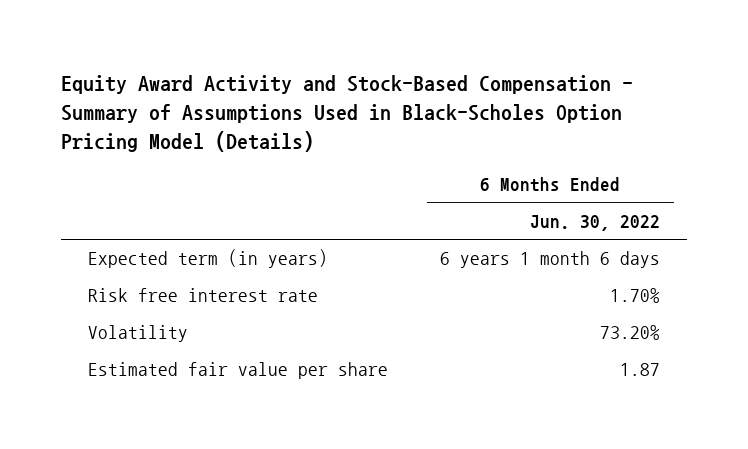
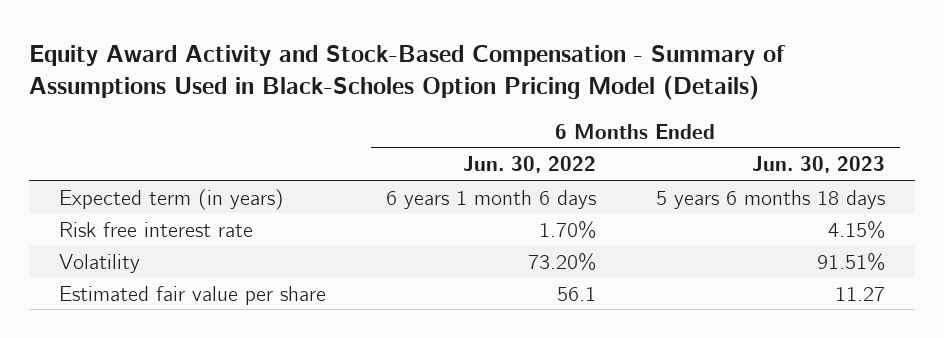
- | 6 Months Ended Jun. 30, 2022
+ | 6 Months Ended Jun. 30, 2022 | 6 Months Ended Jun. 30, 2023
- Estimated fair value per share | 1.87
+ Estimated fair value per share | 56.1 | 11.27

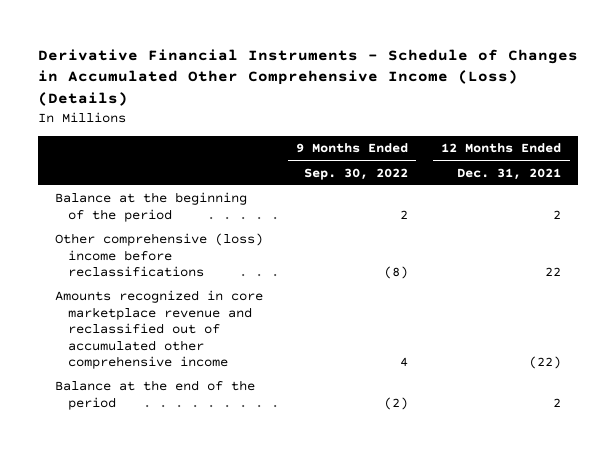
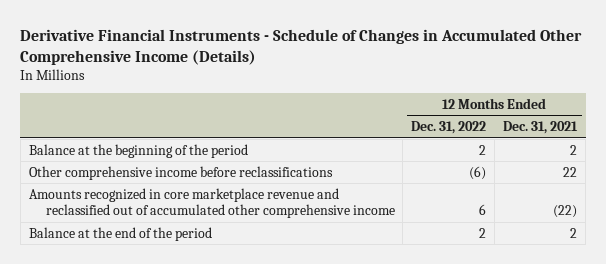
- Derivative Financial Instruments - Schedule of Changes in Accumulated Other Comprehensive Income (Loss) (Details)
+ Derivative Financial Instruments - Schedule of Changes in Accumulated Other Comprehensive Income (Details)
- | 9 Months Ended Sep. 30, 2022 | 12 Months Ended Dec. 31, 2021
+ | 12 Months Ended Dec. 31, 2022 | 12 Months Ended Dec. 31, 2021
- Other comprehensive (loss) income before reclassifications | (8) | 22
+ Other comprehensive income before reclassifications | (6) | 22

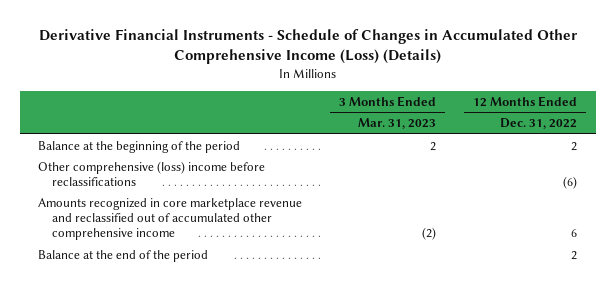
- Derivative Financial Instruments - Schedule of Changes in Accumulated Other Comprehensive Income (Details)
+ Derivative Financial Instruments - Schedule of Changes in Accumulated Other Comprehensive Income (Loss) (Details)
- | 12 Months Ended Dec. 31, 2022 | 12 Months Ended Dec. 31, 2021
+ | 3 Months Ended Mar. 31, 2023 | 12 Months Ended Dec. 31, 2022
- Other comprehensive income before reclassifications | (6) | 22
+ Other comprehensive (loss) income before reclassifications | | (6)

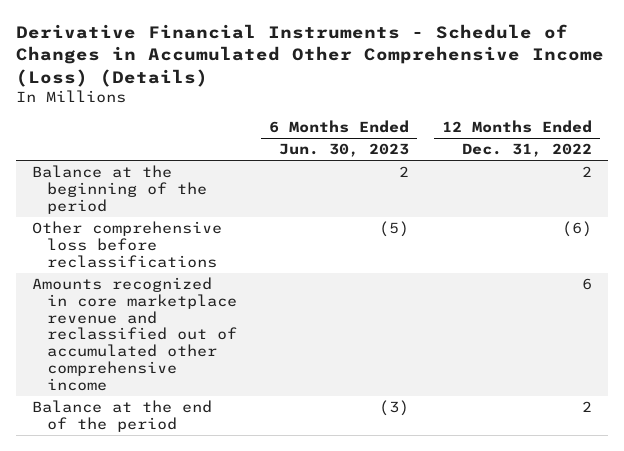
- | 3 Months Ended Mar. 31, 2023 | 12 Months Ended Dec. 31, 2022
+ | 6 Months Ended Jun. 30, 2023 | 12 Months Ended Dec. 31, 2022
- Other comprehensive (loss) income before reclassifications | | (6)
+ Other comprehensive loss before reclassifications | (5) | (6)

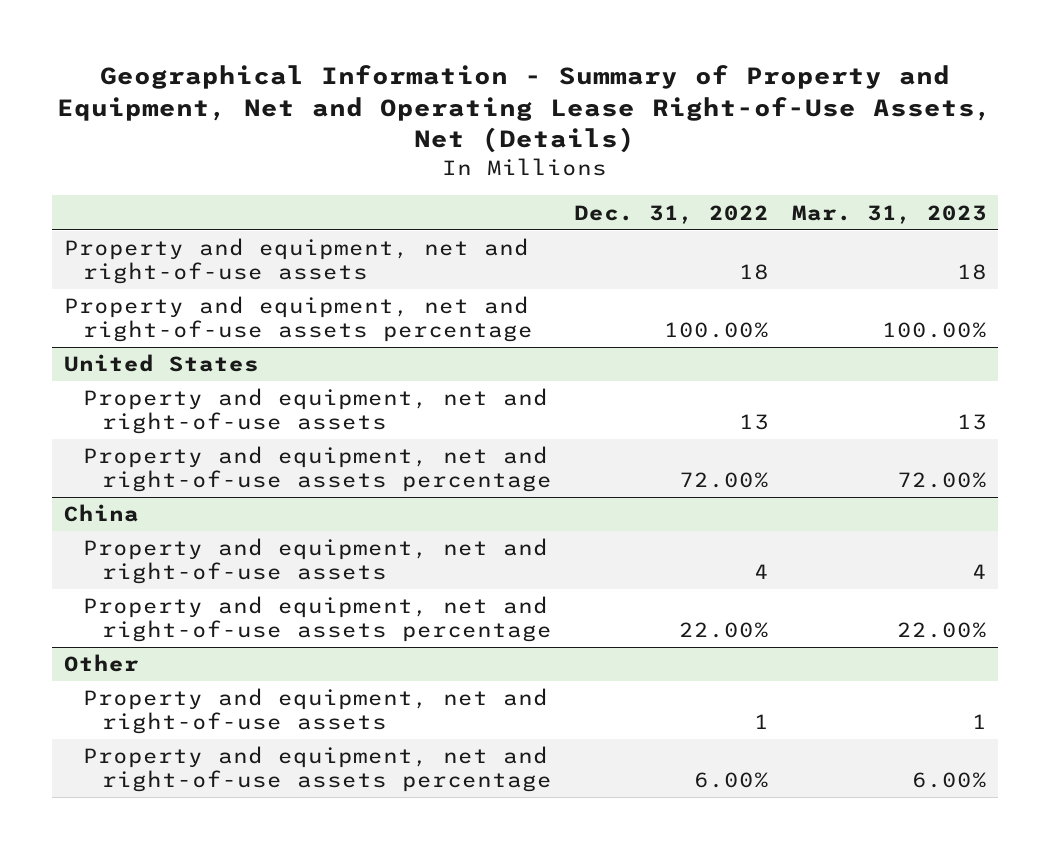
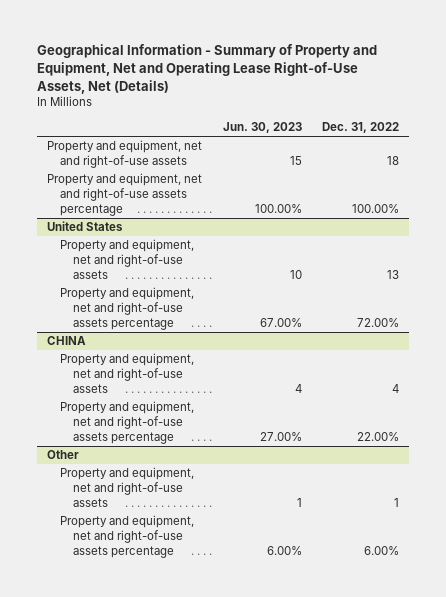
- | Dec. 31, 2022 | Mar. 31, 2023
+ | Jun. 30, 2023 | Dec. 31, 2022
- China
+ CHINA

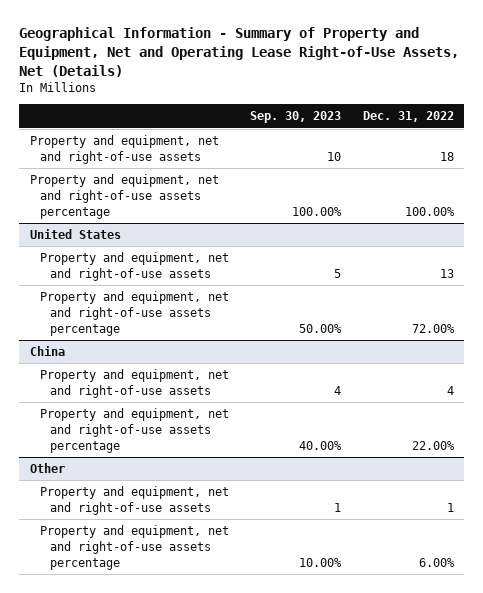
- | Jun. 30, 2023 | Dec. 31, 2022
+ | Sep. 30, 2023 | Dec. 31, 2022
- CHINA
+ China

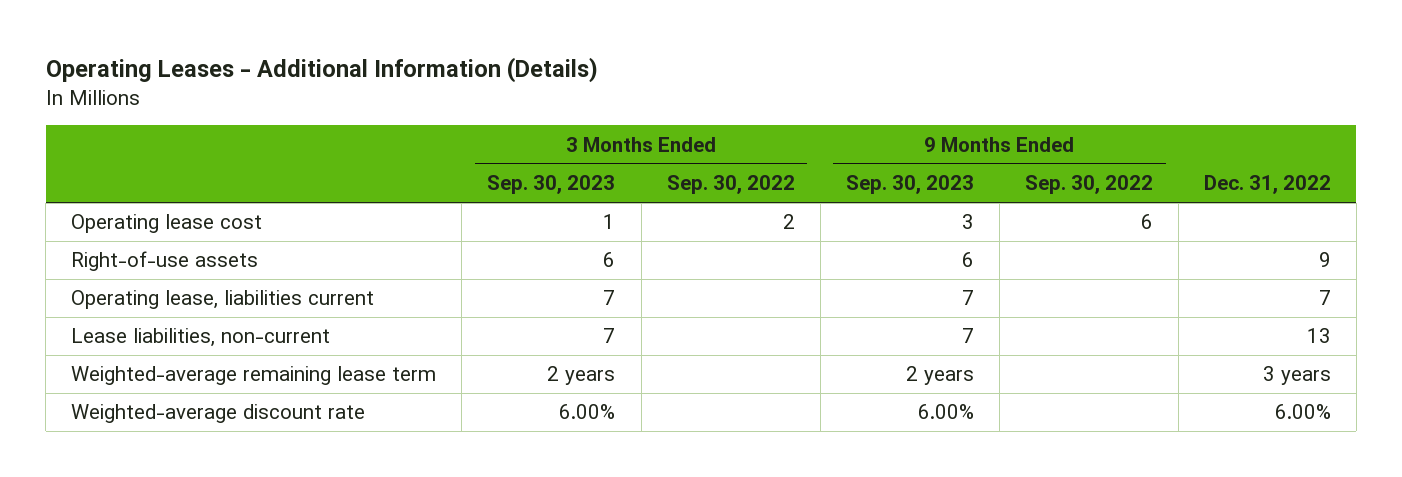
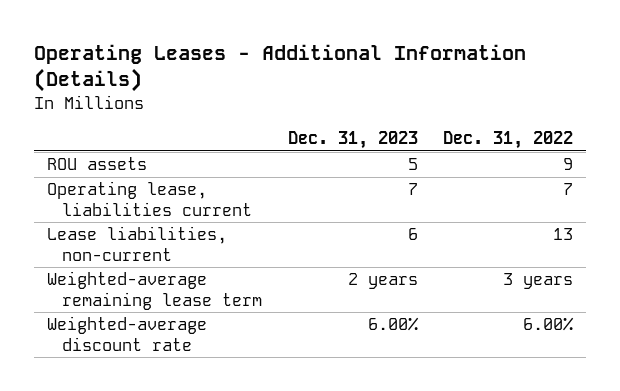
- | 3 Months Ended Sep. 30, 2023 | 3 Months Ended Sep. 30, 2022 | 9 Months Ended Sep. 30, 2023 | 9 Months Ended Sep. 30, 2022 | Dec. 31, 2022
+ | Dec. 31, 2023 | Dec. 31, 2022
- Operating lease cost | 1 | 2 | 3 | 6 |
- Right-of-use assets | 6 | | 6 | | 9
+ ROU assets | 5 | 9

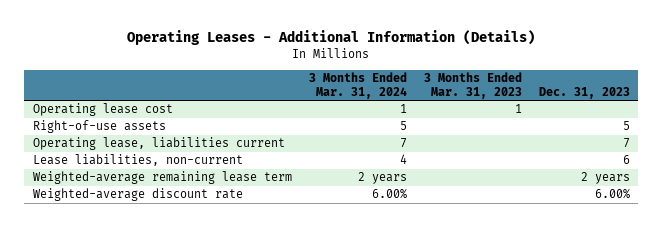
- | Dec. 31, 2023 | Dec. 31, 2022
+ | 3 Months Ended Mar. 31, 2024 | 3 Months Ended Mar. 31, 2023 | Dec. 31, 2023
- ROU assets | 5 | 9
+ Operating lease cost | 1 | 1 |
+ Right-of-use assets | 5 | | 5

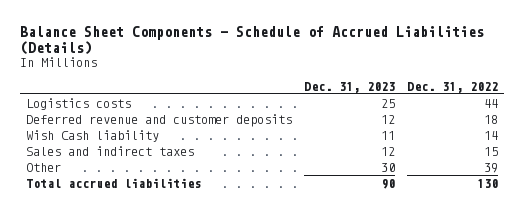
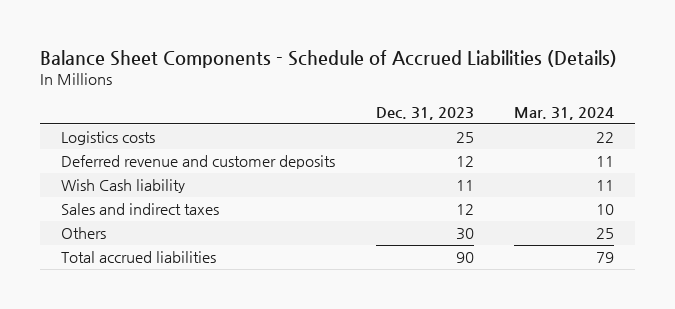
- | Dec. 31, 2023 | Dec. 31, 2022
+ | Dec. 31, 2023 | Mar. 31, 2024
- Other | 30 | 39
+ Others | 30 | 25

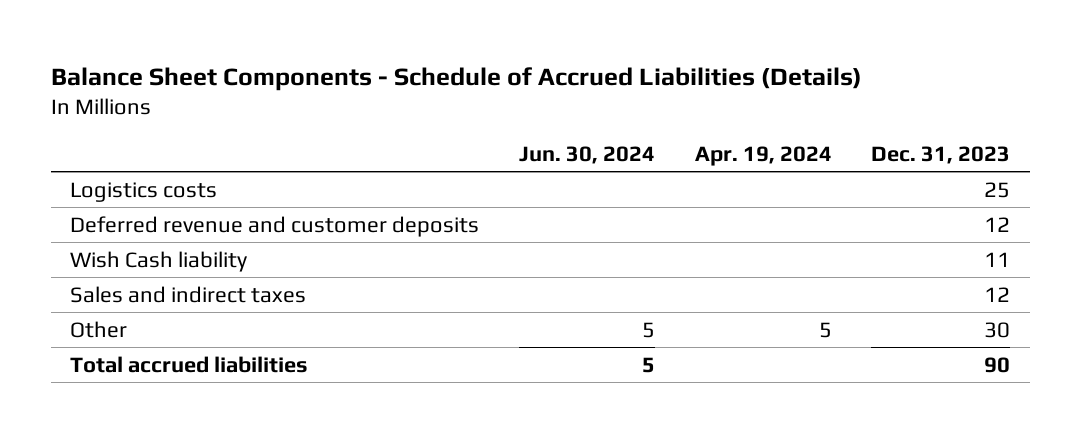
- | Dec. 31, 2023 | Mar. 31, 2024
+ | Jun. 30, 2024 | Apr. 19, 2024 | Dec. 31, 2023
- Others | 30 | 25
+ Other | 5 | 5 | 30

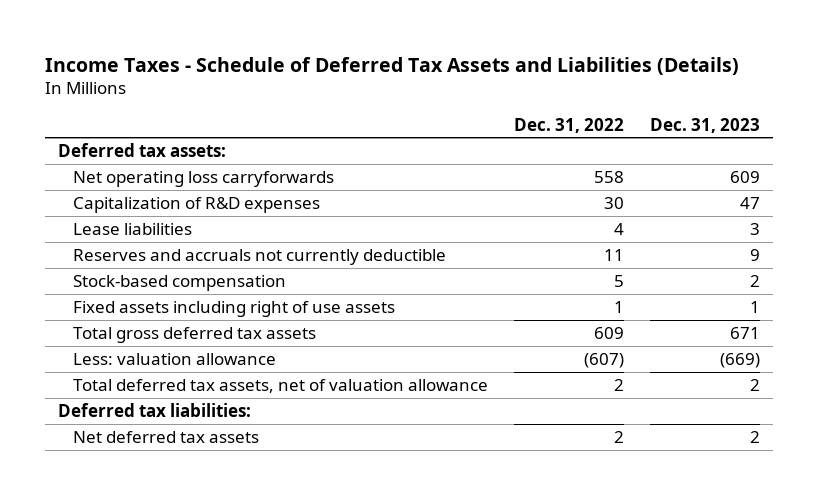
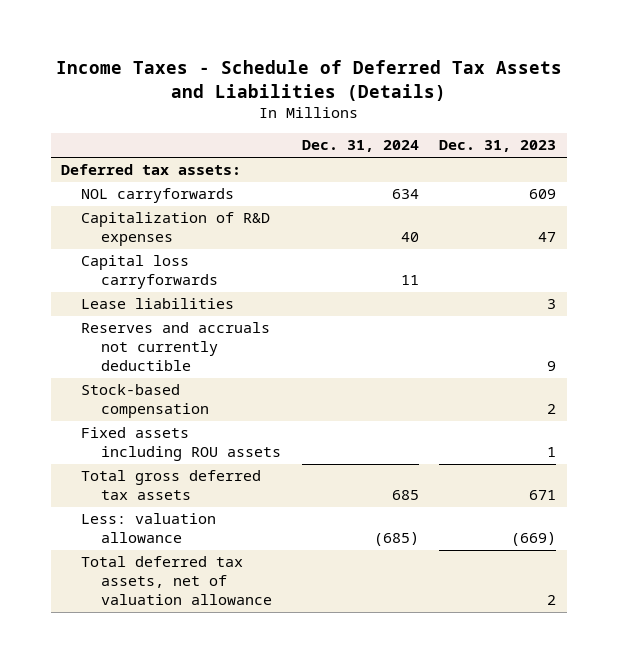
- | Dec. 31, 2022 | Dec. 31, 2023
+ | Dec. 31, 2024 | Dec. 31, 2023
- Net operating loss carryforwards | 558 | 609
+ NOL carryforwards | 634 | 609
+ Capital loss carryforwards | 11 |
- Fixed assets including right of use assets | 1 | 1
+ Fixed assets including ROU assets | | 1
- Deferred tax liabilities:
- Net deferred tax assets | 2 | 2

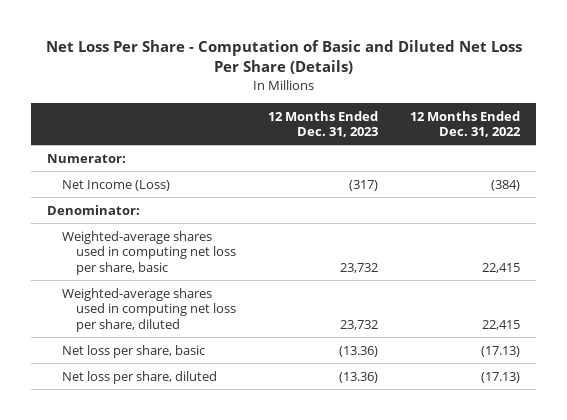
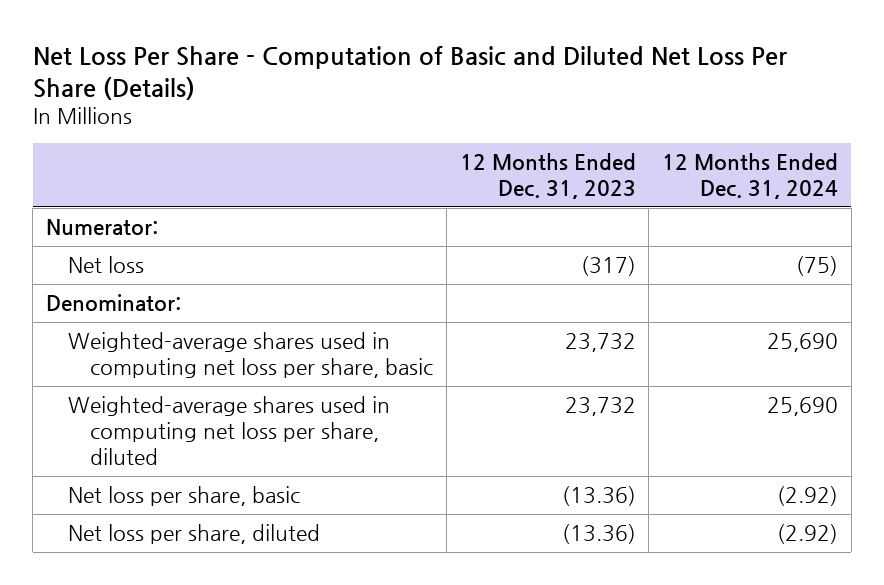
- | 12 Months Ended Dec. 31, 2023 | 12 Months Ended Dec. 31, 2022
+ | 12 Months Ended Dec. 31, 2023 | 12 Months Ended Dec. 31, 2024
- Net Income (Loss) | (317) | (384)
+ Net loss | (317) | (75)

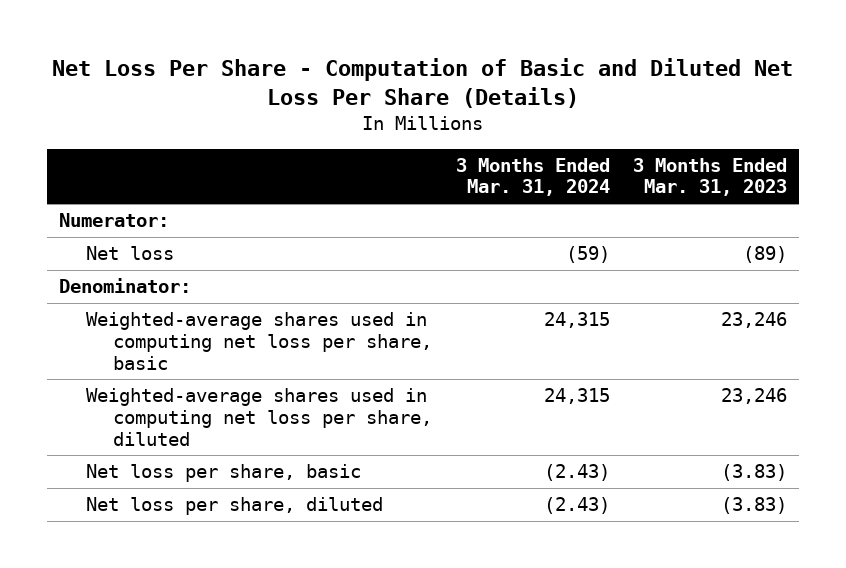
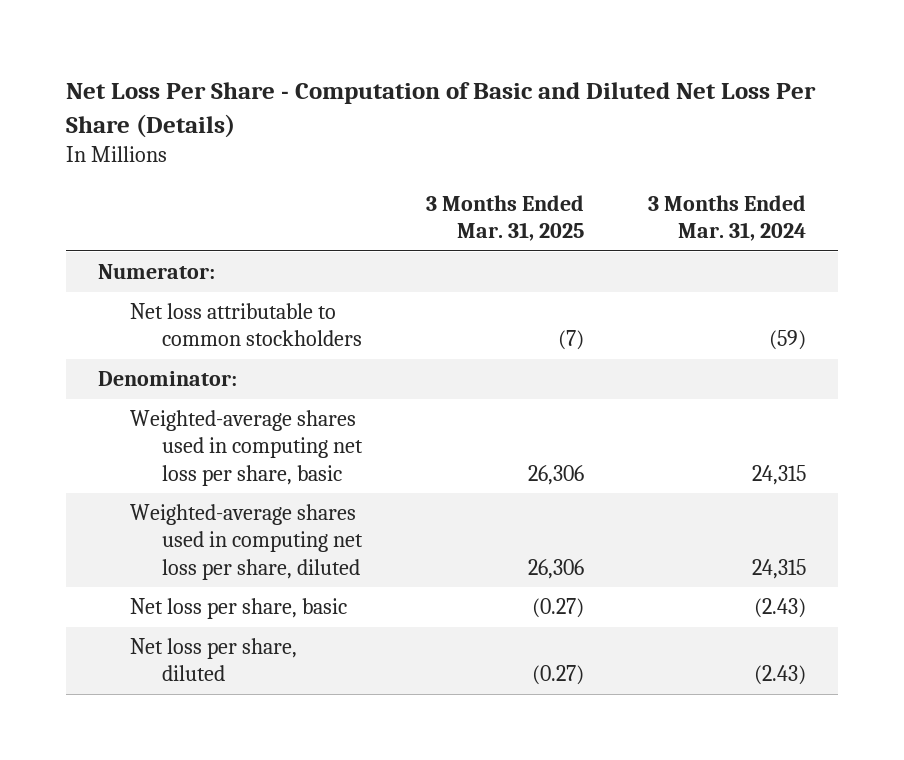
- | 3 Months Ended Mar. 31, 2024 | 3 Months Ended Mar. 31, 2023
+ | 3 Months Ended Mar. 31, 2025 | 3 Months Ended Mar. 31, 2024
- Net loss | (59) | (89)
+ Net loss attributable to common stockholders | (7) | (59)

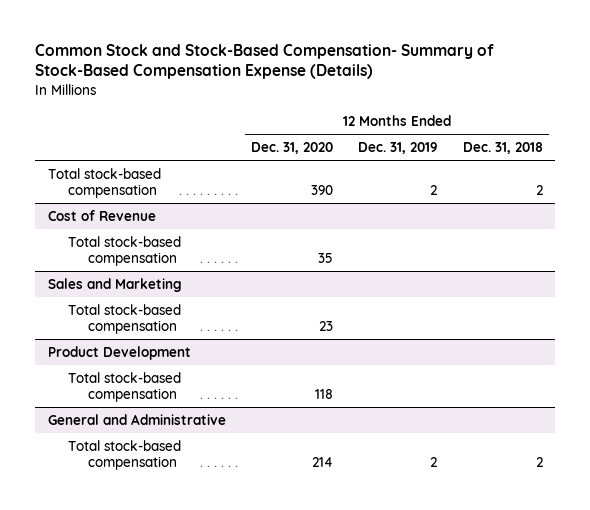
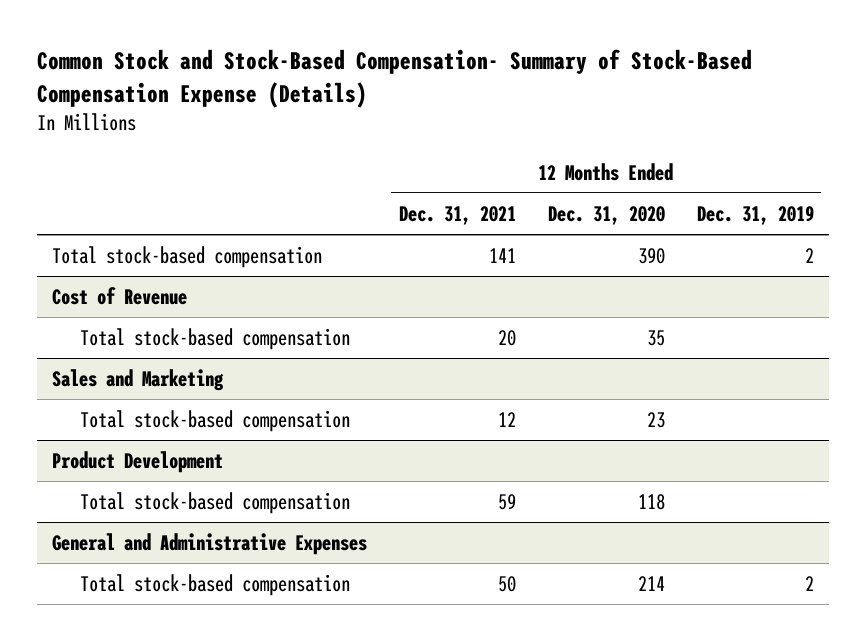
- | 12 Months Ended Dec. 31, 2020 | 12 Months Ended Dec. 31, 2019 | 12 Months Ended Dec. 31, 2018
+ | 12 Months Ended Dec. 31, 2021 | 12 Months Ended Dec. 31, 2020 | 12 Months Ended Dec. 31, 2019
- General and Administrative
+ General and Administrative Expenses

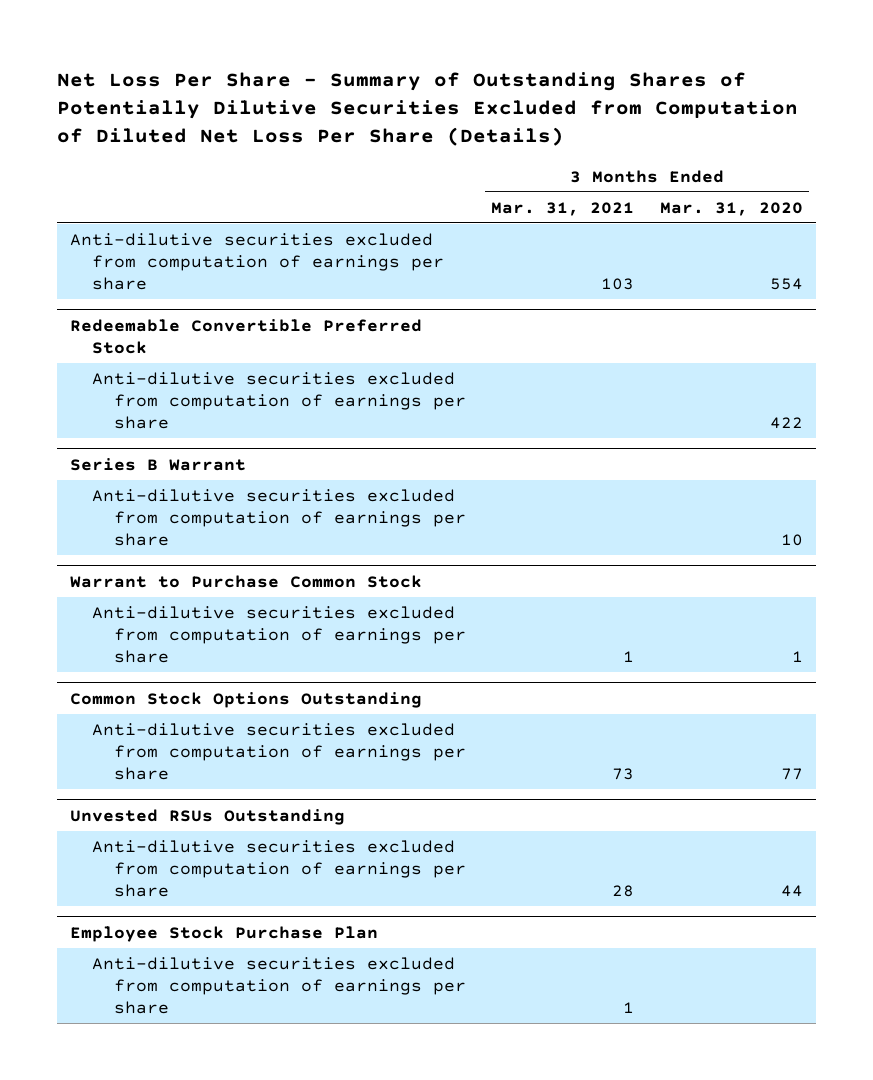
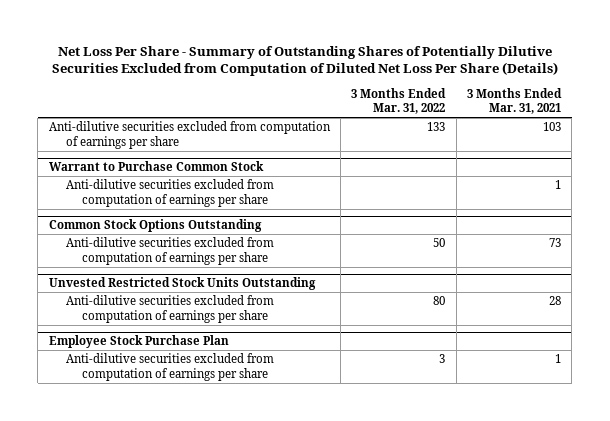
- | 3 Months Ended Mar. 31, 2021 | 3 Months Ended Mar. 31, 2020
+ | 3 Months Ended Mar. 31, 2022 | 3 Months Ended Mar. 31, 2021
- Redeemable Convertible Preferred Stock
- Anti-dilutive securities excluded from computation of earnings per share | | 422
- Series B Warrant
- Anti-dilutive securities excluded from computation of earnings per share | | 10
- Unvested RSUs Outstanding
+ Unvested Restricted Stock Units Outstanding

